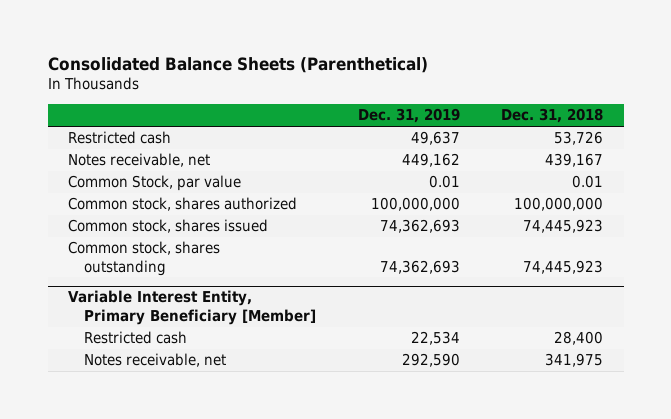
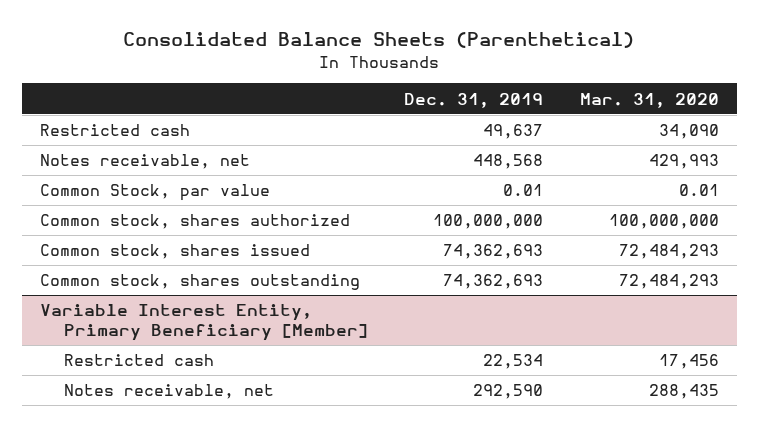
- | Dec. 31, 2019 | Dec. 31, 2018
+ | Dec. 31, 2019 | Mar. 31, 2020
- Notes receivable, net | 449,162 | 439,167
+ Notes receivable, net | 448,568 | 429,993

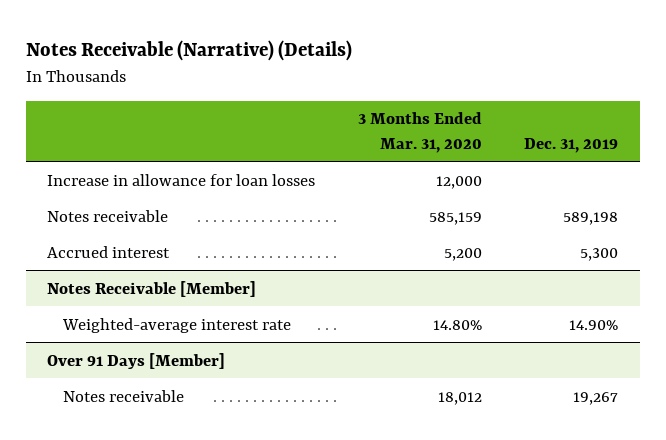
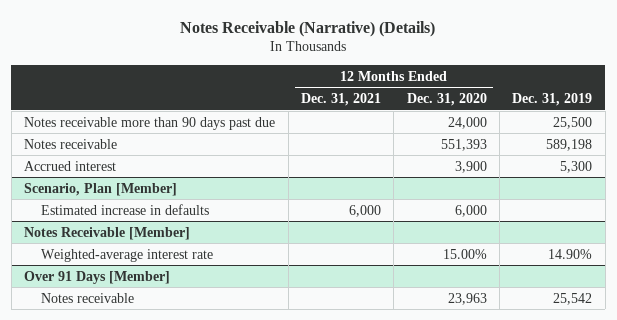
- | 3 Months Ended Mar. 31, 2020 | Dec. 31, 2019
+ | 12 Months Ended Dec. 31, 2021 | 12 Months Ended Dec. 31, 2020 | Dec. 31, 2019
- Increase in allowance for loan losses | 12,000 |
+ Notes receivable more than 90 days past due | | 24,000 | 25,500
+ Scenario, Plan [Member]
+ Estimated increase in defaults | 6,000 | 6,000 |
@ Over 91 Days [Member]
- Notes receivable | 18,012 | 19,267
+ Notes receivable | | 23,963 | 25,542

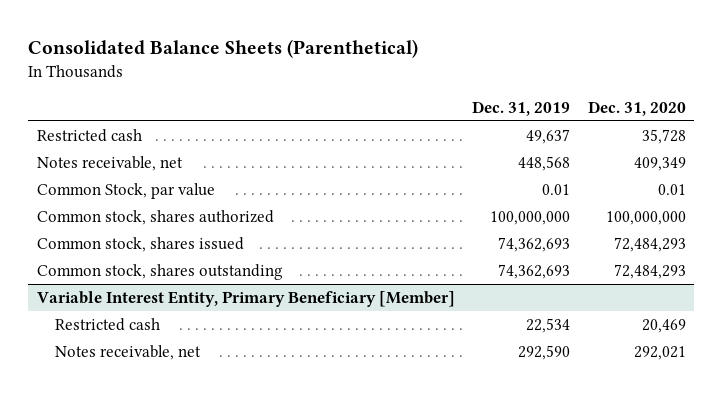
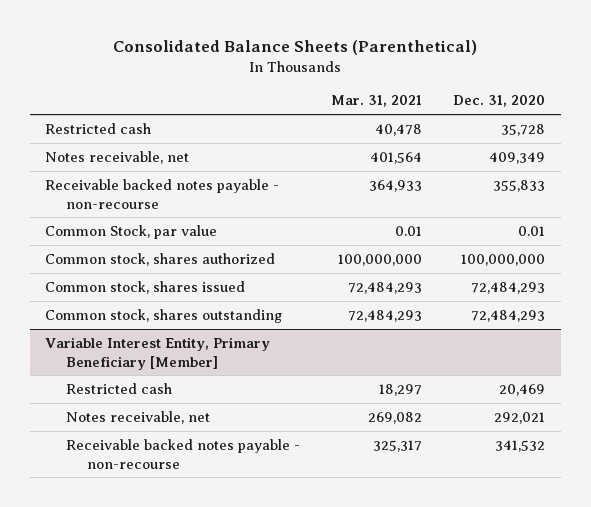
- | Dec. 31, 2019 | Dec. 31, 2020
+ | Mar. 31, 2021 | Dec. 31, 2020
+ Receivable backed notes payable - non-recourse | 364,933 | 355,833
@ Variable Interest Entity, Primary Beneficiary [Member]
+ Receivable backed notes payable - non-recourse | 325,317 | 341,532

